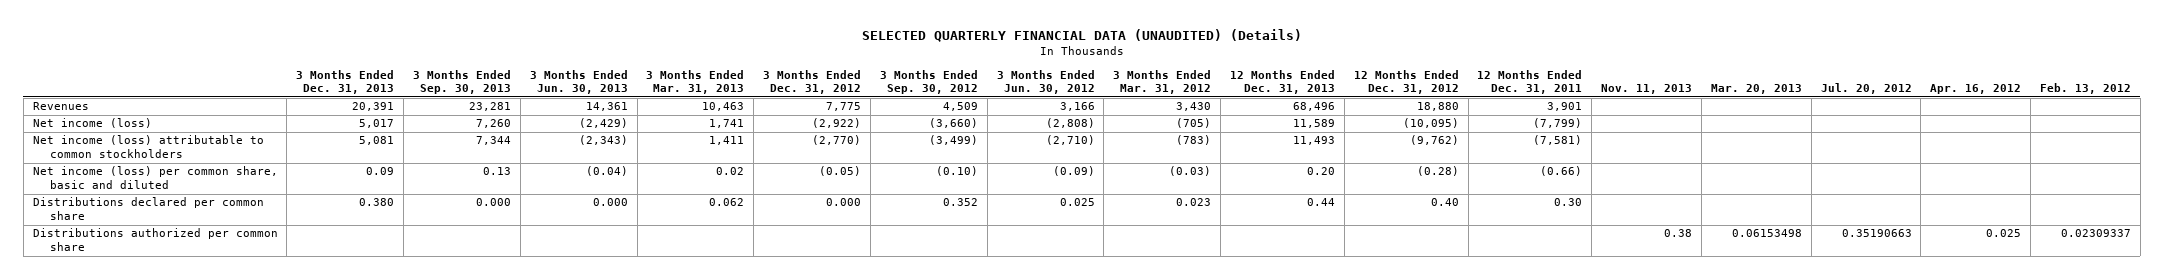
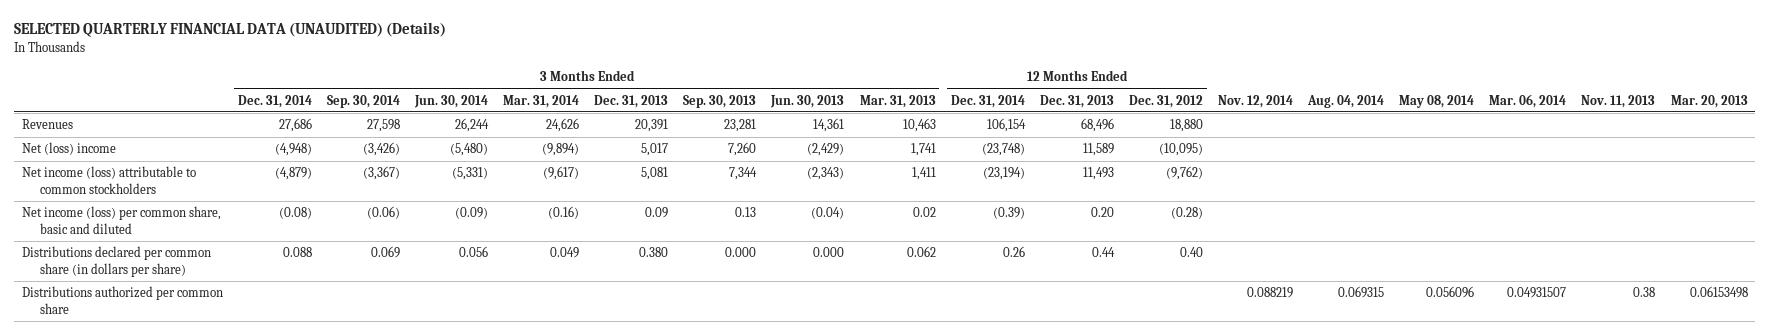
- | 3 Months Ended Dec. 31, 2013 | 3 Months Ended Sep. 30, 2013 | 3 Months Ended Jun. 30, 2013 | 3 Months Ended Mar. 31, 2013 | 3 Months Ended Dec. 31, 2012 | 3 Months Ended Sep. 30, 2012 | 3 Months Ended Jun. 30, 2012 | 3 Months Ended Mar. 31, 2012 | 12 Months Ended Dec. 31, 2013 | 12 Months Ended Dec. 31, 2012 | 12 Months Ended Dec. 31, 2011 | Nov. 11, 2013 | Mar. 20, 2013 | Jul. 20, 2012 | Apr. 16, 2012 | Feb. 13, 2012
+ | 3 Months Ended Dec. 31, 2014 | 3 Months Ended Sep. 30, 2014 | 3 Months Ended Jun. 30, 2014 | 3 Months Ended Mar. 31, 2014 | 3 Months Ended Dec. 31, 2013 | 3 Months Ended Sep. 30, 2013 | 3 Months Ended Jun. 30, 2013 | 3 Months Ended Mar. 31, 2013 | 12 Months Ended Dec. 31, 2014 | 12 Months Ended Dec. 31, 2013 | 12 Months Ended Dec. 31, 2012 | Nov. 12, 2014 | Aug. 04, 2014 | May 08, 2014 | Mar. 06, 2014 | Nov. 11, 2013 | Mar. 20, 2013
- Net income (loss) | 5,017 | 7,260 | (2,429) | 1,741 | (2,922) | (3,660) | (2,808) | (705) | 11,589 | (10,095) | (7,799) | | | | |
+ Net (loss) income | (4,948) | (3,426) | (5,480) | (9,894) | 5,017 | 7,260 | (2,429) | 1,741 | (23,748) | 11,589 | (10,095) | | | | | |
- Distributions declared per common share | 0.380 | 0.000 | 0.000 | 0.062 | 0.000 | 0.352 | 0.025 | 0.023 | 0.44 | 0.40 | 0.30 | | | | |
+ Distributions declared per common share (in dollars per share) | 0.088 | 0.069 | 0.056 | 0.049 | 0.380 | 0.000 | 0.000 | 0.062 | 0.26 | 0.44 | 0.40 | | | | | |

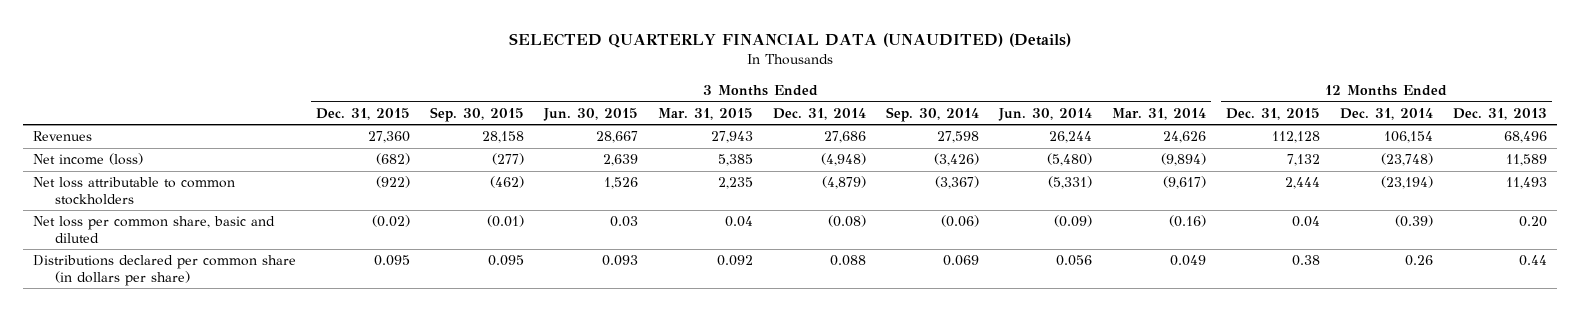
- | 3 Months Ended Dec. 31, 2014 | 3 Months Ended Sep. 30, 2014 | 3 Months Ended Jun. 30, 2014 | 3 Months Ended Mar. 31, 2014 | 3 Months Ended Dec. 31, 2013 | 3 Months Ended Sep. 30, 2013 | 3 Months Ended Jun. 30, 2013 | 3 Months Ended Mar. 31, 2013 | 12 Months Ended Dec. 31, 2014 | 12 Months Ended Dec. 31, 2013 | 12 Months Ended Dec. 31, 2012 | Nov. 12, 2014 | Aug. 04, 2014 | May 08, 2014 | Mar. 06, 2014 | Nov. 11, 2013 | Mar. 20, 2013
+ | 3 Months Ended Dec. 31, 2015 | 3 Months Ended Sep. 30, 2015 | 3 Months Ended Jun. 30, 2015 | 3 Months Ended Mar. 31, 2015 | 3 Months Ended Dec. 31, 2014 | 3 Months Ended Sep. 30, 2014 | 3 Months Ended Jun. 30, 2014 | 3 Months Ended Mar. 31, 2014 | 12 Months Ended Dec. 31, 2015 | 12 Months Ended Dec. 31, 2014 | 12 Months Ended Dec. 31, 2013
- Net (loss) income | (4,948) | (3,426) | (5,480) | (9,894) | 5,017 | 7,260 | (2,429) | 1,741 | (23,748) | 11,589 | (10,095) | | | | | |
- Net income (loss) attributable to common stockholders | (4,879) | (3,367) | (5,331) | (9,617) | 5,081 | 7,344 | (2,343) | 1,411 | (23,194) | 11,493 | (9,762) | | | | | |
- Net income (loss) per common share, basic and diluted | (0.08) | (0.06) | (0.09) | (0.16) | 0.09 | 0.13 | (0.04) | 0.02 | (0.39) | 0.20 | (0.28) | | | | | |
+ Net income (loss) | (682) | (277) | 2,639 | 5,385 | (4,948) | (3,426) | (5,480) | (9,894) | 7,132 | (23,748) | 11,589
+ Net loss attributable to common stockholders | (922) | (462) | 1,526 | 2,235 | (4,879) | (3,367) | (5,331) | (9,617) | 2,444 | (23,194) | 11,493
+ Net loss per common share, basic and diluted | (0.02) | (0.01) | 0.03 | 0.04 | (0.08) | (0.06) | (0.09) | (0.16) | 0.04 | (0.39) | 0.20
- Distributions authorized per common share | | | | | | | | | | | | 0.088219 | 0.069315 | 0.056096 | 0.04931507 | 0.38 | 0.06153498

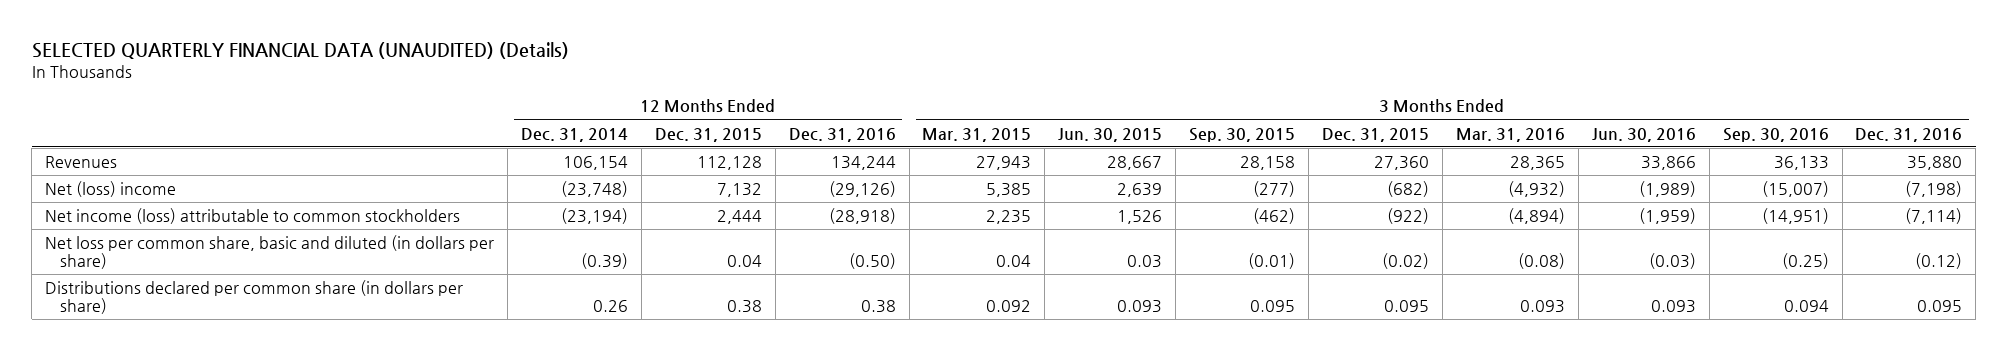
- | 3 Months Ended Dec. 31, 2015 | 3 Months Ended Sep. 30, 2015 | 3 Months Ended Jun. 30, 2015 | 3 Months Ended Mar. 31, 2015 | 3 Months Ended Dec. 31, 2014 | 3 Months Ended Sep. 30, 2014 | 3 Months Ended Jun. 30, 2014 | 3 Months Ended Mar. 31, 2014 | 12 Months Ended Dec. 31, 2015 | 12 Months Ended Dec. 31, 2014 | 12 Months Ended Dec. 31, 2013
+ | 12 Months Ended Dec. 31, 2014 | 12 Months Ended Dec. 31, 2015 | 12 Months Ended Dec. 31, 2016 | 3 Months Ended Mar. 31, 2015 | 3 Months Ended Jun. 30, 2015 | 3 Months Ended Sep. 30, 2015 | 3 Months Ended Dec. 31, 2015 | 3 Months Ended Mar. 31, 2016 | 3 Months Ended Jun. 30, 2016 | 3 Months Ended Sep. 30, 2016 | 3 Months Ended Dec. 31, 2016
- Net income (loss) | (682) | (277) | 2,639 | 5,385 | (4,948) | (3,426) | (5,480) | (9,894) | 7,132 | (23,748) | 11,589
- Net loss attributable to common stockholders | (922) | (462) | 1,526 | 2,235 | (4,879) | (3,367) | (5,331) | (9,617) | 2,444 | (23,194) | 11,493
- Net loss per common share, basic and diluted | (0.02) | (0.01) | 0.03 | 0.04 | (0.08) | (0.06) | (0.09) | (0.16) | 0.04 | (0.39) | 0.20
+ Net (loss) income | (23,748) | 7,132 | (29,126) | 5,385 | 2,639 | (277) | (682) | (4,932) | (1,989) | (15,007) | (7,198)
+ Net income (loss) attributable to common stockholders | (23,194) | 2,444 | (28,918) | 2,235 | 1,526 | (462) | (922) | (4,894) | (1,959) | (14,951) | (7,114)
+ Net loss per common share, basic and diluted (in dollars per share) | (0.39) | 0.04 | (0.50) | 0.04 | 0.03 | (0.01) | (0.02) | (0.08) | (0.03) | (0.25) | (0.12)

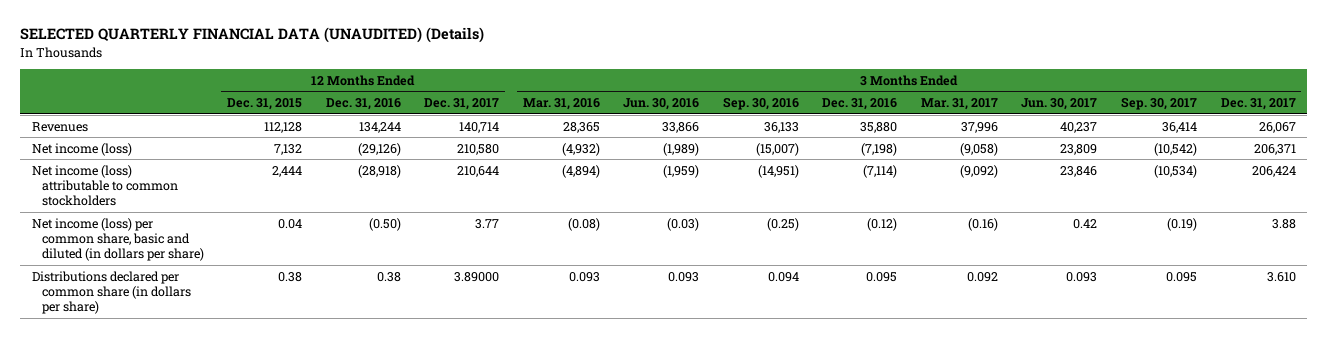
- | 12 Months Ended Dec. 31, 2014 | 12 Months Ended Dec. 31, 2015 | 12 Months Ended Dec. 31, 2016 | 3 Months Ended Mar. 31, 2015 | 3 Months Ended Jun. 30, 2015 | 3 Months Ended Sep. 30, 2015 | 3 Months Ended Dec. 31, 2015 | 3 Months Ended Mar. 31, 2016 | 3 Months Ended Jun. 30, 2016 | 3 Months Ended Sep. 30, 2016 | 3 Months Ended Dec. 31, 2016
+ | 12 Months Ended Dec. 31, 2015 | 12 Months Ended Dec. 31, 2016 | 12 Months Ended Dec. 31, 2017 | 3 Months Ended Mar. 31, 2016 | 3 Months Ended Jun. 30, 2016 | 3 Months Ended Sep. 30, 2016 | 3 Months Ended Dec. 31, 2016 | 3 Months Ended Mar. 31, 2017 | 3 Months Ended Jun. 30, 2017 | 3 Months Ended Sep. 30, 2017 | 3 Months Ended Dec. 31, 2017
- Net (loss) income | (23,748) | 7,132 | (29,126) | 5,385 | 2,639 | (277) | (682) | (4,932) | (1,989) | (15,007) | (7,198)
+ Net income (loss) | 7,132 | (29,126) | 210,580 | (4,932) | (1,989) | (15,007) | (7,198) | (9,058) | 23,809 | (10,542) | 206,371
- Net loss per common share, basic and diluted (in dollars per share) | (0.39) | 0.04 | (0.50) | 0.04 | 0.03 | (0.01) | (0.02) | (0.08) | (0.03) | (0.25) | (0.12)
+ Net income (loss) per common share, basic and diluted (in dollars per share) | 0.04 | (0.50) | 3.77 | (0.08) | (0.03) | (0.25) | (0.12) | (0.16) | 0.42 | (0.19) | 3.88

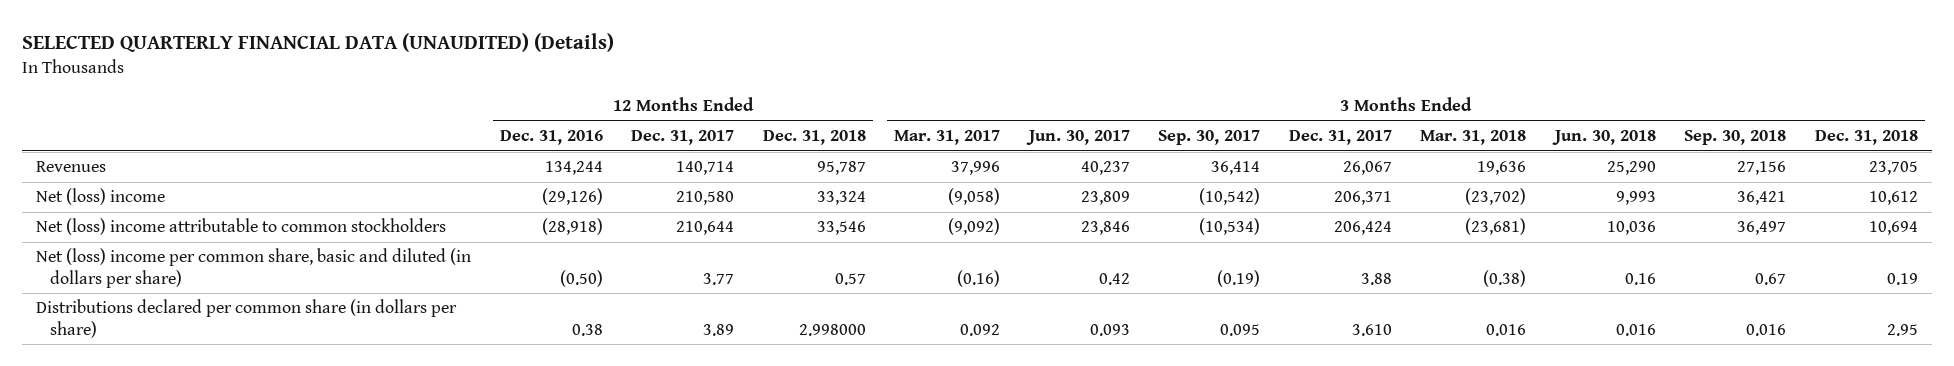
- | 12 Months Ended Dec. 31, 2015 | 12 Months Ended Dec. 31, 2016 | 12 Months Ended Dec. 31, 2017 | 3 Months Ended Mar. 31, 2016 | 3 Months Ended Jun. 30, 2016 | 3 Months Ended Sep. 30, 2016 | 3 Months Ended Dec. 31, 2016 | 3 Months Ended Mar. 31, 2017 | 3 Months Ended Jun. 30, 2017 | 3 Months Ended Sep. 30, 2017 | 3 Months Ended Dec. 31, 2017
+ | 12 Months Ended Dec. 31, 2016 | 12 Months Ended Dec. 31, 2017 | 12 Months Ended Dec. 31, 2018 | 3 Months Ended Mar. 31, 2017 | 3 Months Ended Jun. 30, 2017 | 3 Months Ended Sep. 30, 2017 | 3 Months Ended Dec. 31, 2017 | 3 Months Ended Mar. 31, 2018 | 3 Months Ended Jun. 30, 2018 | 3 Months Ended Sep. 30, 2018 | 3 Months Ended Dec. 31, 2018
- Net income (loss) | 7,132 | (29,126) | 210,580 | (4,932) | (1,989) | (15,007) | (7,198) | (9,058) | 23,809 | (10,542) | 206,371
- Net income (loss) attributable to common stockholders | 2,444 | (28,918) | 210,644 | (4,894) | (1,959) | (14,951) | (7,114) | (9,092) | 23,846 | (10,534) | 206,424
- Net income (loss) per common share, basic and diluted (in dollars per share) | 0.04 | (0.50) | 3.77 | (0.08) | (0.03) | (0.25) | (0.12) | (0.16) | 0.42 | (0.19) | 3.88
- Distributions declared per common share (in dollars per share) | 0.38 | 0.38 | 3.89000 | 0.093 | 0.093 | 0.094 | 0.095 | 0.092 | 0.093 | 0.095 | 3.610
+ Net (loss) income | (29,126) | 210,580 | 33,324 | (9,058) | 23,809 | (10,542) | 206,371 | (23,702) | 9,993 | 36,421 | 10,612
+ Net (loss) income attributable to common stockholders | (28,918) | 210,644 | 33,546 | (9,092) | 23,846 | (10,534) | 206,424 | (23,681) | 10,036 | 36,497 | 10,694
+ Net (loss) income per common share, basic and diluted (in dollars per share) | (0.50) | 3.77 | 0.57 | (0.16) | 0.42 | (0.19) | 3.88 | (0.38) | 0.16 | 0.67 | 0.19
+ Distributions declared per common share (in dollars per share) | 0.38 | 3.89 | 2.998000 | 0.092 | 0.093 | 0.095 | 3.610 | 0.016 | 0.016 | 0.016 | 2.95

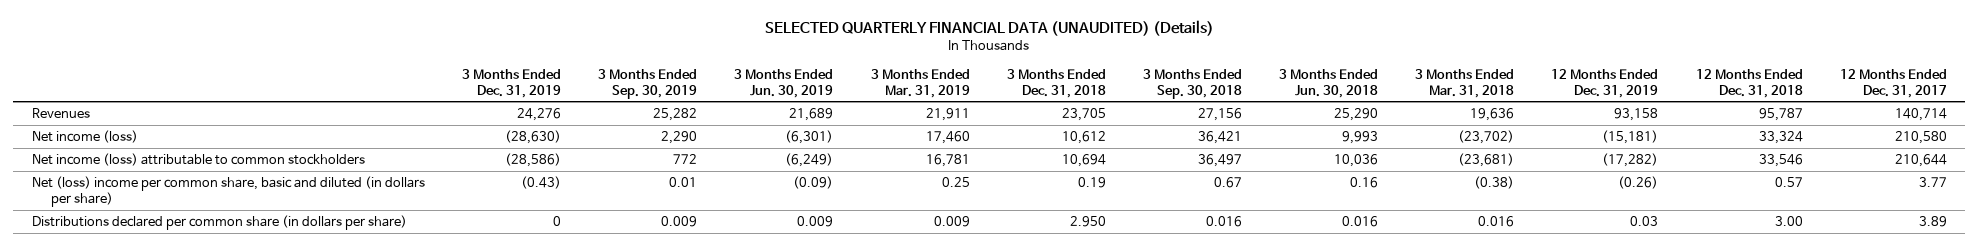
- | 12 Months Ended Dec. 31, 2016 | 12 Months Ended Dec. 31, 2017 | 12 Months Ended Dec. 31, 2018 | 3 Months Ended Mar. 31, 2017 | 3 Months Ended Jun. 30, 2017 | 3 Months Ended Sep. 30, 2017 | 3 Months Ended Dec. 31, 2017 | 3 Months Ended Mar. 31, 2018 | 3 Months Ended Jun. 30, 2018 | 3 Months Ended Sep. 30, 2018 | 3 Months Ended Dec. 31, 2018
+ | 3 Months Ended Dec. 31, 2019 | 3 Months Ended Sep. 30, 2019 | 3 Months Ended Jun. 30, 2019 | 3 Months Ended Mar. 31, 2019 | 3 Months Ended Dec. 31, 2018 | 3 Months Ended Sep. 30, 2018 | 3 Months Ended Jun. 30, 2018 | 3 Months Ended Mar. 31, 2018 | 12 Months Ended Dec. 31, 2019 | 12 Months Ended Dec. 31, 2018 | 12 Months Ended Dec. 31, 2017
- Net (loss) income | (29,126) | 210,580 | 33,324 | (9,058) | 23,809 | (10,542) | 206,371 | (23,702) | 9,993 | 36,421 | 10,612
- Net (loss) income attributable to common stockholders | (28,918) | 210,644 | 33,546 | (9,092) | 23,846 | (10,534) | 206,424 | (23,681) | 10,036 | 36,497 | 10,694
+ Net income (loss) | (28,630) | 2,290 | (6,301) | 17,460 | 10,612 | 36,421 | 9,993 | (23,702) | (15,181) | 33,324 | 210,580
+ Net income (loss) attributable to common stockholders | (28,586) | 772 | (6,249) | 16,781 | 10,694 | 36,497 | 10,036 | (23,681) | (17,282) | 33,546 | 210,644
- Distributions declared per common share (in dollars per share) | 0.38 | 3.89 | 2.998000 | 0.092 | 0.093 | 0.095 | 3.610 | 0.016 | 0.016 | 0.016 | 2.95
+ Distributions declared per common share (in dollars per share) | 0 | 0.009 | 0.009 | 0.009 | 2.950 | 0.016 | 0.016 | 0.016 | 0.03 | 3.00 | 3.89

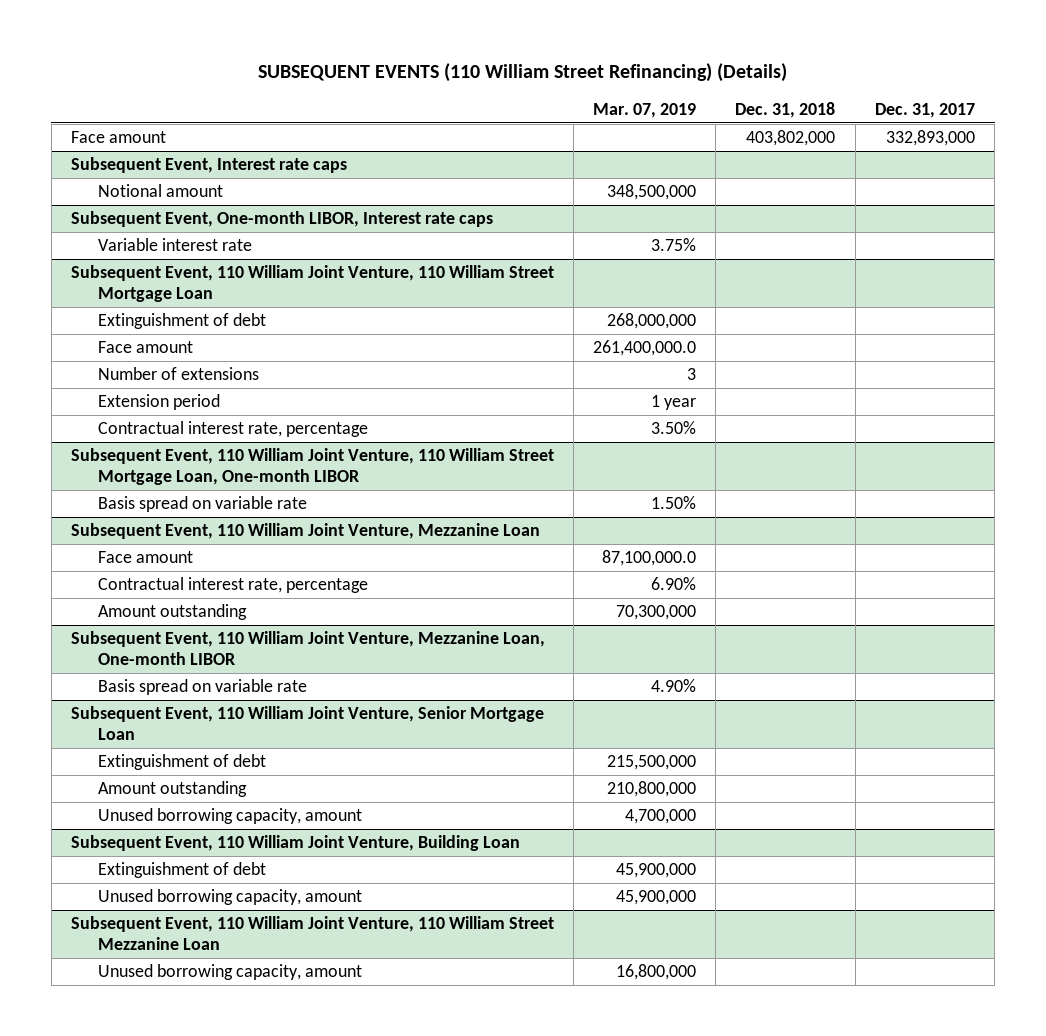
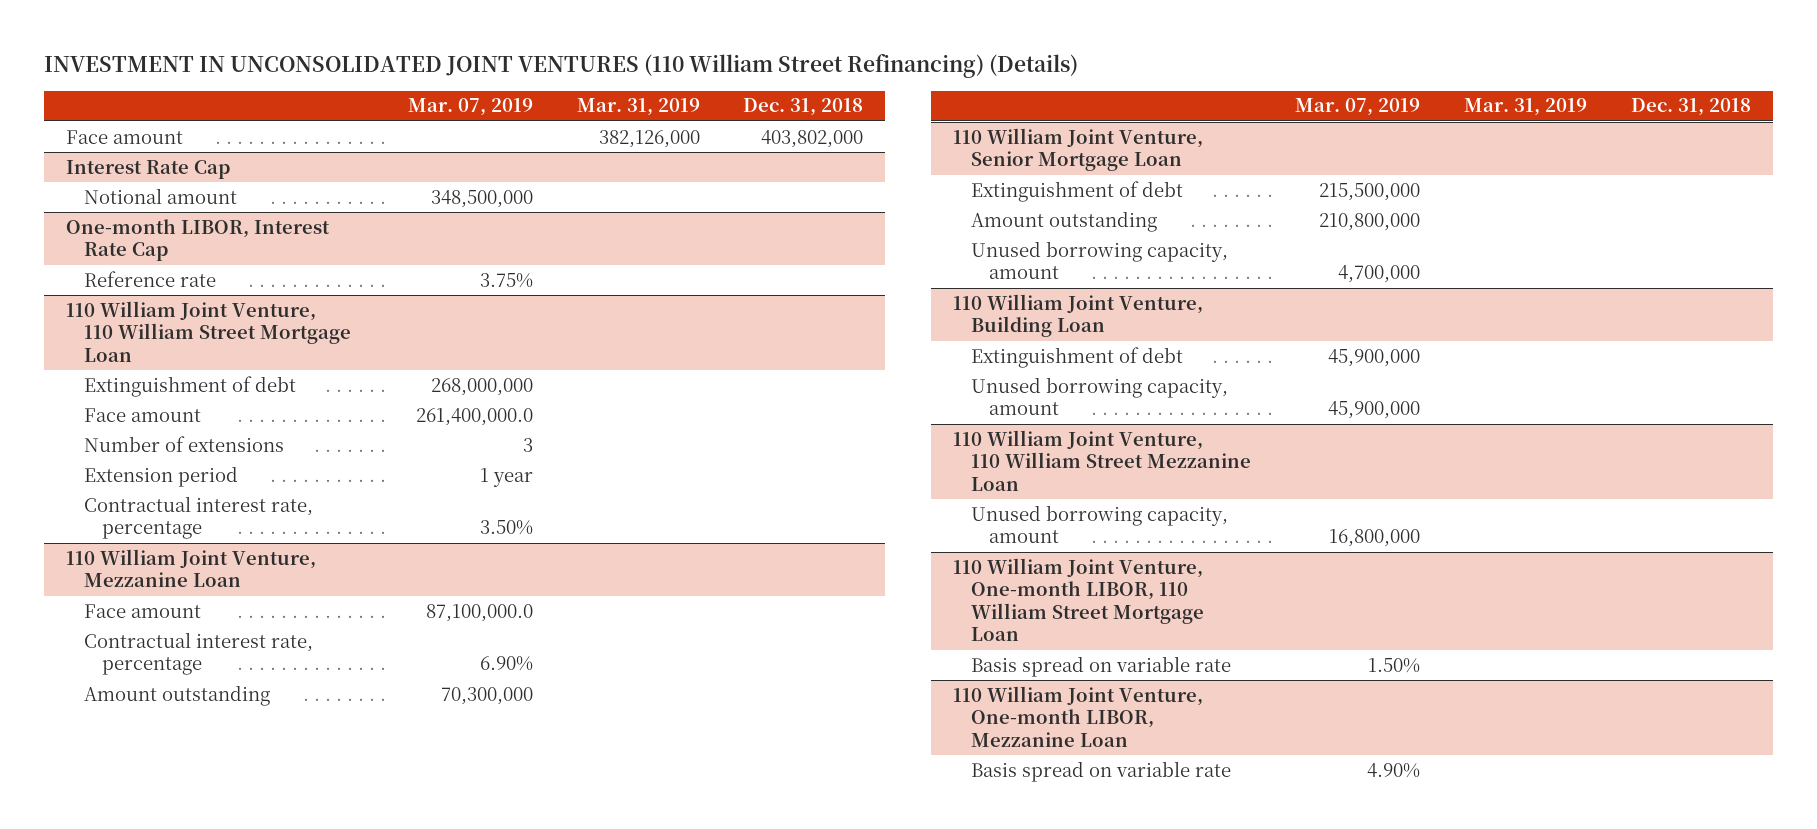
- SUBSEQUENT EVENTS (110 William Street Refinancing) (Details)
+ INVESTMENT IN UNCONSOLIDATED JOINT VENTURES (110 William Street Refinancing) (Details)
- | Mar. 07, 2019 | Dec. 31, 2018 | Dec. 31, 2017
+ | Mar. 07, 2019 | Mar. 31, 2019 | Dec. 31, 2018
- Subsequent Event, Interest rate caps
+ Interest Rate Cap
- Subsequent Event, One-month LIBOR, Interest rate caps
- Variable interest rate | 3.75% | |
- Subsequent Event, 110 William Joint Venture, 110 William Street Mortgage Loan
+ One-month LIBOR, Interest Rate Cap
+ Reference rate | 3.75% | |
+ 110 William Joint Venture, 110 William Street Mortgage Loan
- Subsequent Event, 110 William Joint Venture, 110 William Street Mortgage Loan, One-month LIBOR
- Basis spread on variable rate | 1.50% | |
- Subsequent Event, 110 William Joint Venture, Mezzanine Loan
+ 110 William Joint Venture, Mezzanine Loan
- Subsequent Event, 110 William Joint Venture, Mezzanine Loan, One-month LIBOR
- Basis spread on variable rate | 4.90% | |
- Subsequent Event, 110 William Joint Venture, Senior Mortgage Loan
+ 110 William Joint Venture, Senior Mortgage Loan
- Subsequent Event, 110 William Joint Venture, Building Loan
+ 110 William Joint Venture, Building Loan
- Subsequent Event, 110 William Joint Venture, 110 William Street Mezzanine Loan
+ 110 William Joint Venture, 110 William Street Mezzanine Loan
+ 110 William Joint Venture, One-month LIBOR, 110 William Street Mortgage Loan
+ Basis spread on variable rate | 1.50% | |
+ 110 William Joint Venture, One-month LIBOR, Mezzanine Loan
+ Basis spread on variable rate | 4.90% | |

